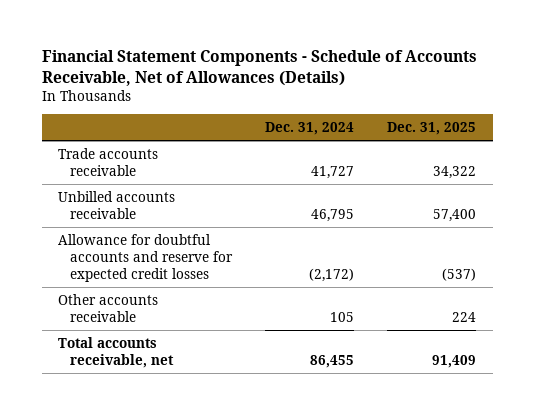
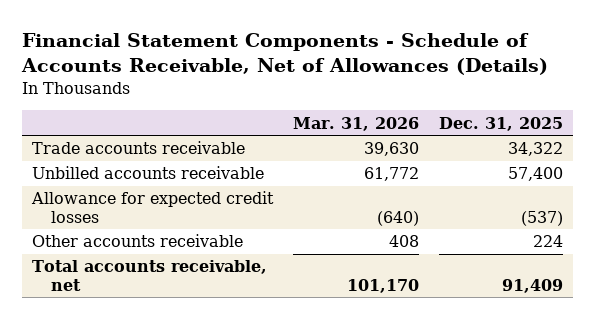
- | Dec. 31, 2024 | Dec. 31, 2025
+ | Mar. 31, 2026 | Dec. 31, 2025
- Allowance for doubtful accounts and reserve for expected credit losses | (2,172) | (537)
+ Allowance for expected credit losses | (640) | (537)

